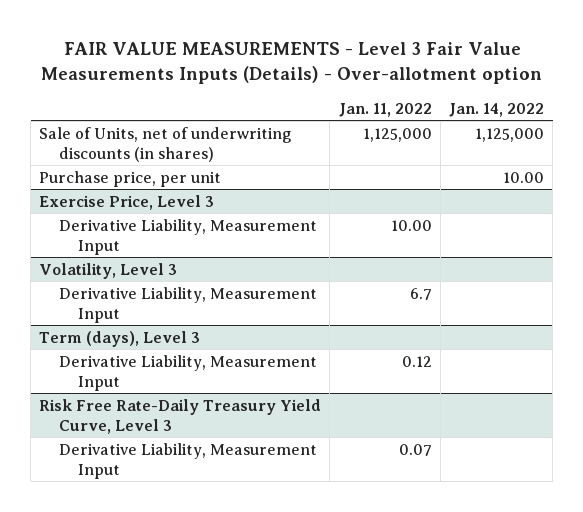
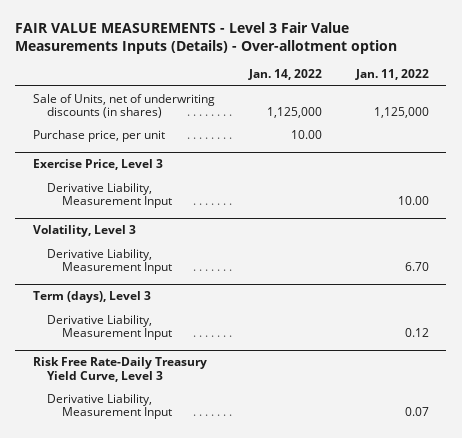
- | Jan. 11, 2022 | Jan. 14, 2022
+ | Jan. 14, 2022 | Jan. 11, 2022
@ Volatility, Level 3
- Derivative Liability, Measurement Input | 6.7 |
+ Derivative Liability, Measurement Input | | 6.70

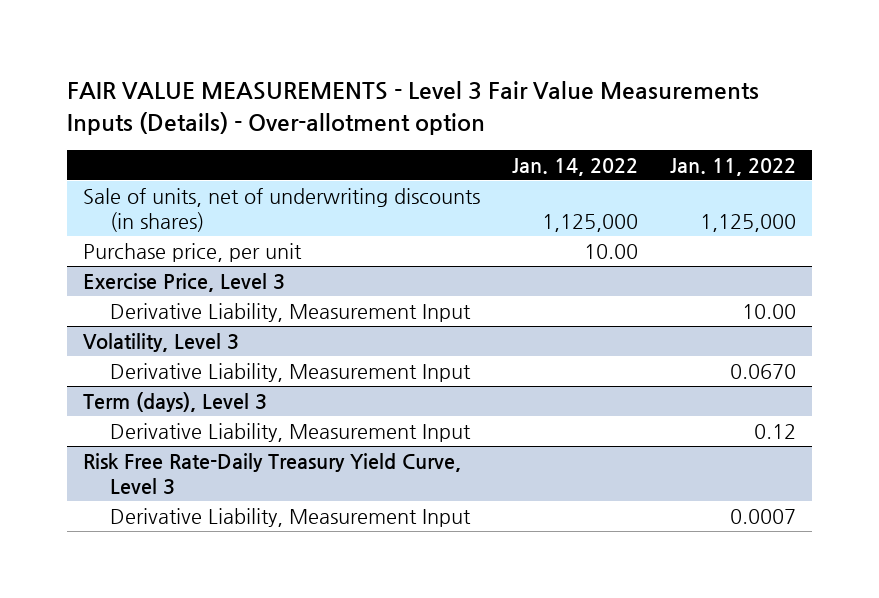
- Sale of Units, net of underwriting discounts (in shares) | 1,125,000 | 1,125,000
+ Sale of units, net of underwriting discounts (in shares) | 1,125,000 | 1,125,000
@ Volatility, Level 3
- Derivative Liability, Measurement Input | | 6.70
+ Derivative Liability, Measurement Input | | 0.0670
@ Risk Free Rate-Daily Treasury Yield Curve, Level 3
- Derivative Liability, Measurement Input | | 0.07
+ Derivative Liability, Measurement Input | | 0.0007

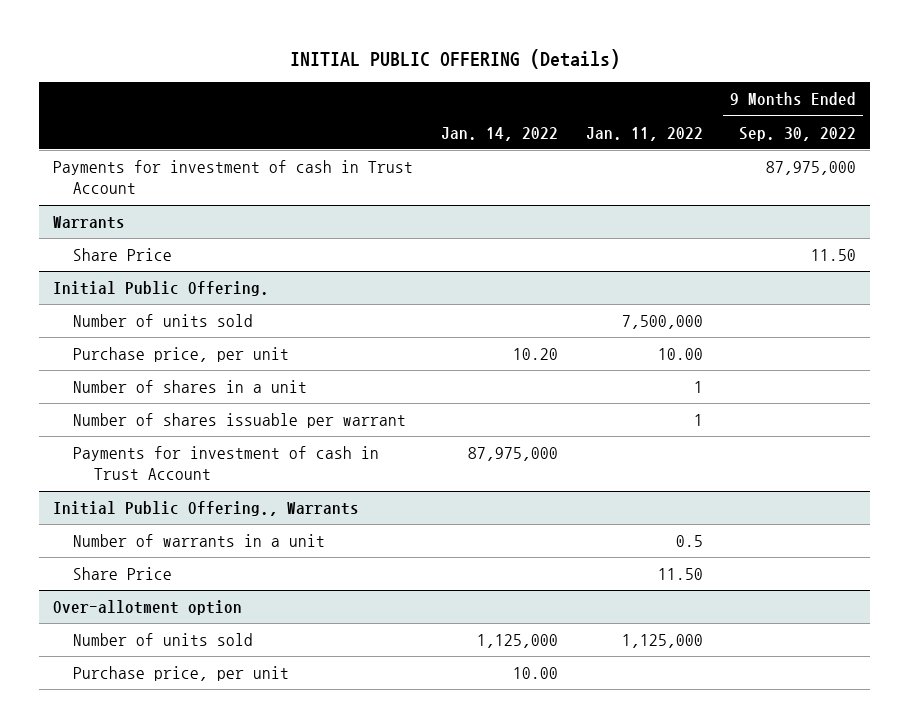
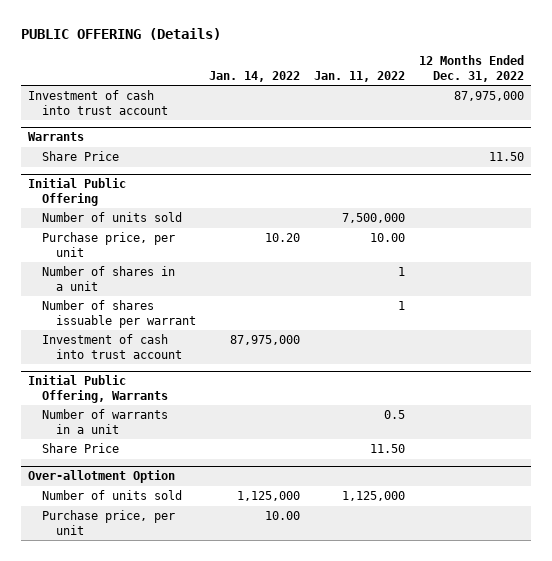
- INITIAL PUBLIC OFFERING (Details)
+ PUBLIC OFFERING (Details)
- | Jan. 14, 2022 | Jan. 11, 2022 | 9 Months Ended Sep. 30, 2022
+ | Jan. 14, 2022 | Jan. 11, 2022 | 12 Months Ended Dec. 31, 2022
- Payments for investment of cash in Trust Account | | | 87,975,000
+ Investment of cash into trust account | | | 87,975,000
- Initial Public Offering.
+ Initial Public Offering
- Payments for investment of cash in Trust Account | 87,975,000 | |
- Initial Public Offering., Warrants
+ Investment of cash into trust account | 87,975,000 | |
+ Initial Public Offering, Warrants
- Over-allotment option
+ Over-allotment Option

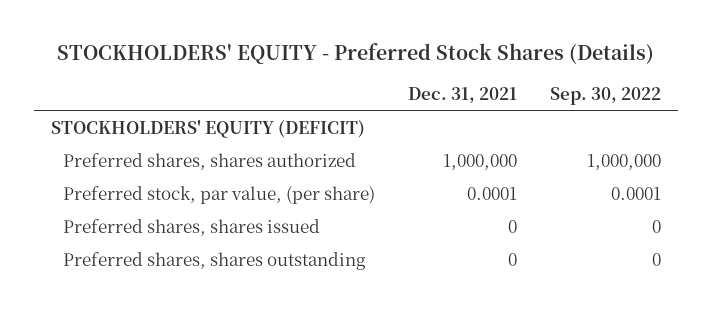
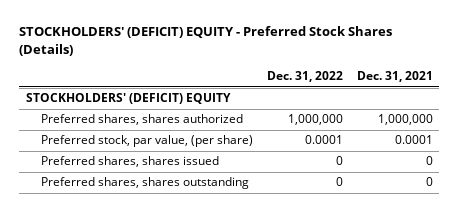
- STOCKHOLDERS' EQUITY - Preferred Stock Shares (Details)
+ STOCKHOLDERS' (DEFICIT) EQUITY - Preferred Stock Shares (Details)
- | Dec. 31, 2021 | Sep. 30, 2022
+ | Dec. 31, 2022 | Dec. 31, 2021
- STOCKHOLDERS' EQUITY (DEFICIT)
+ STOCKHOLDERS' (DEFICIT) EQUITY

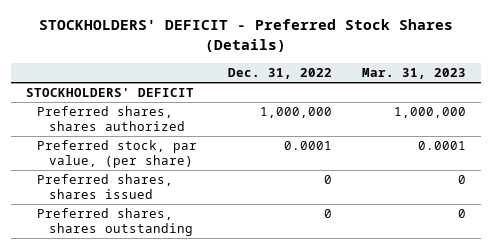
- STOCKHOLDERS' (DEFICIT) EQUITY - Preferred Stock Shares (Details)
+ STOCKHOLDERS' DEFICIT - Preferred Stock Shares (Details)
- | Dec. 31, 2022 | Dec. 31, 2021
+ | Dec. 31, 2022 | Mar. 31, 2023
- STOCKHOLDERS' (DEFICIT) EQUITY
+ STOCKHOLDERS' DEFICIT

